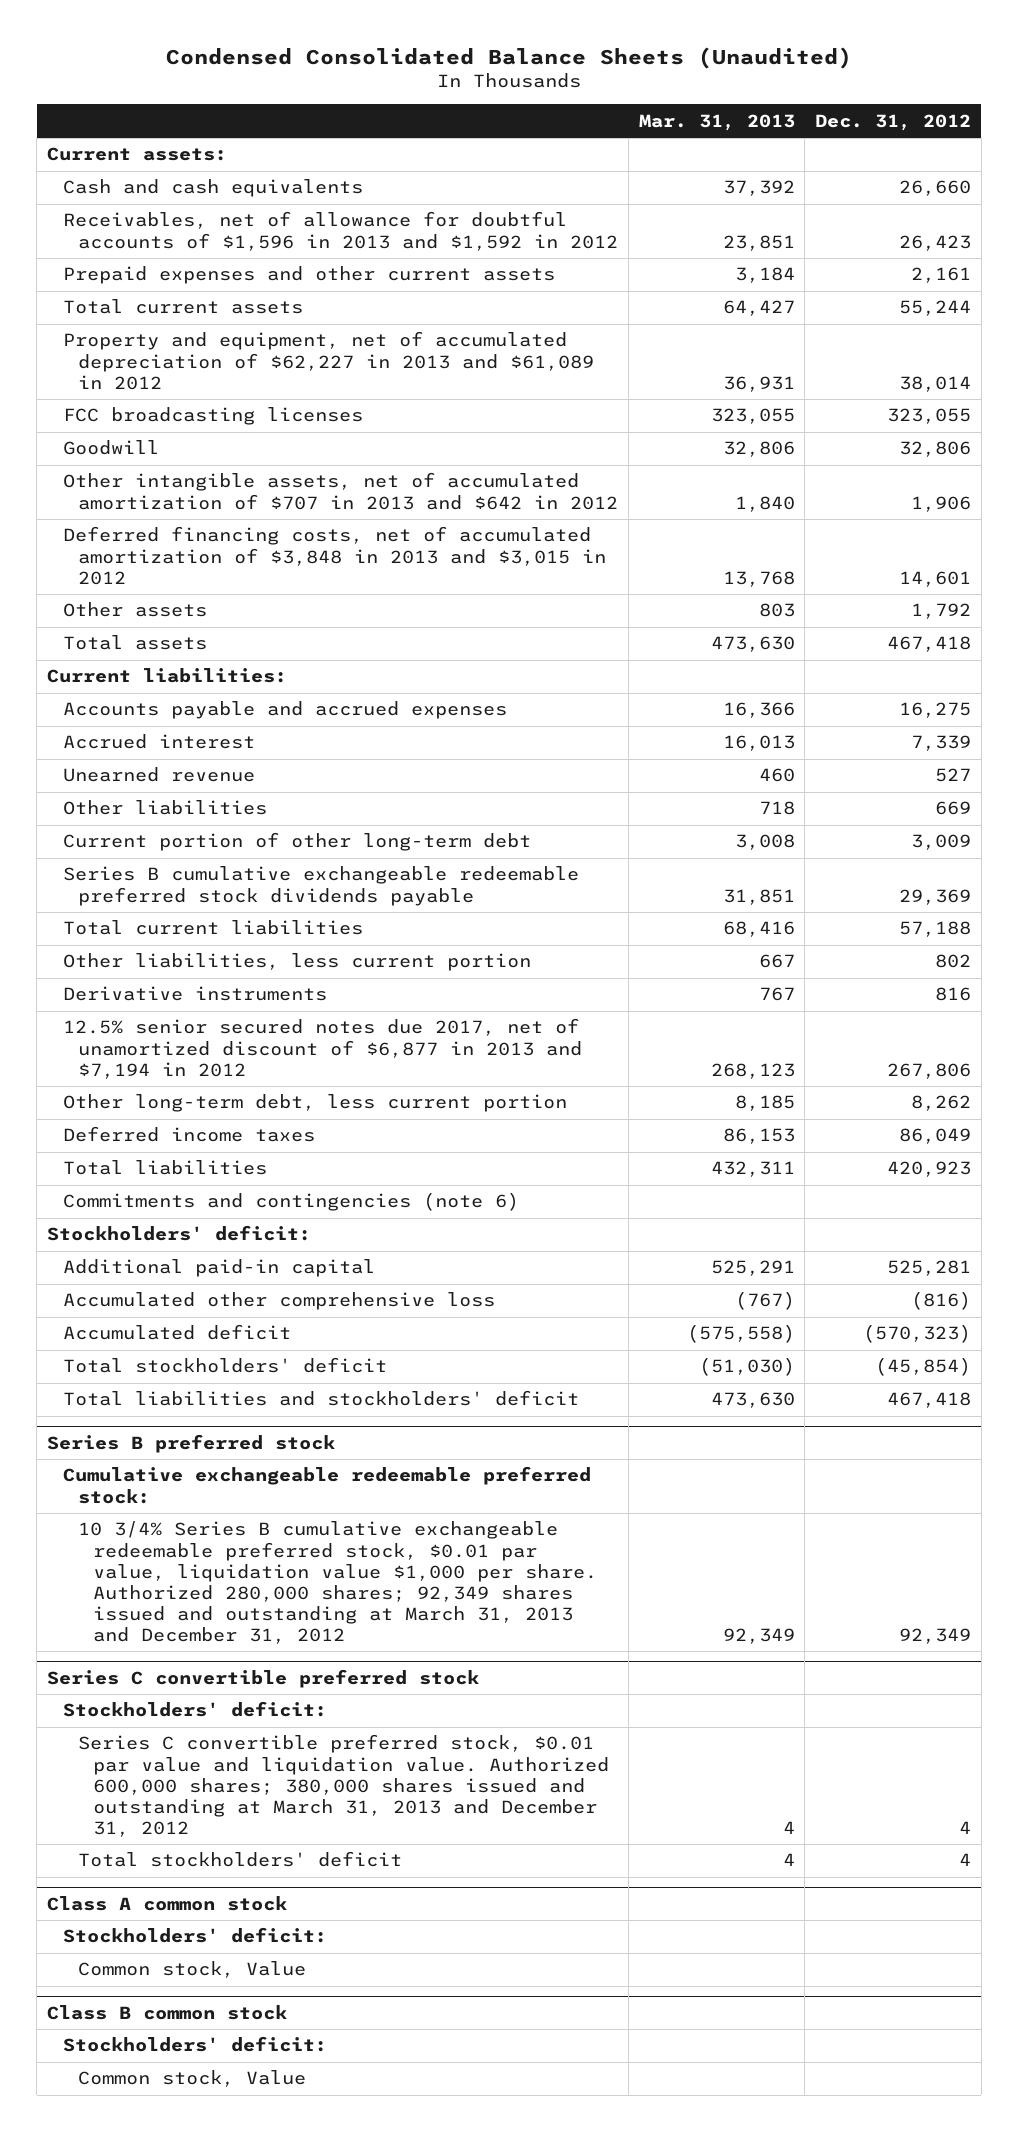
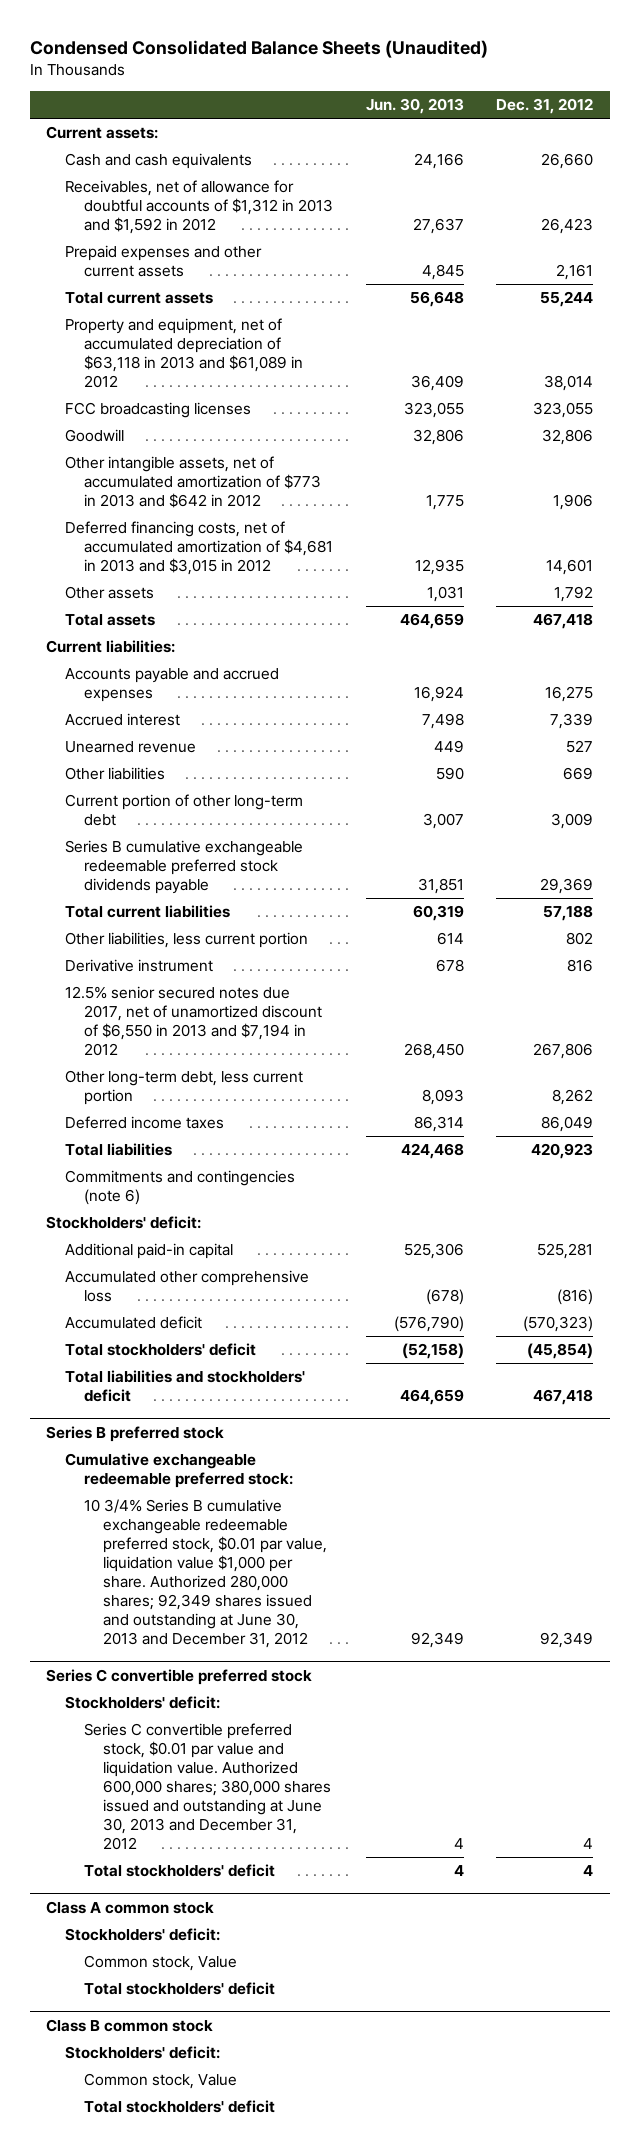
- | Mar. 31, 2013 | Dec. 31, 2012
+ | Jun. 30, 2013 | Dec. 31, 2012
- Receivables, net of allowance for doubtful accounts of $1,596 in 2013 and $1,592 in 2012 | 23,851 | 26,423
+ Receivables, net of allowance for doubtful accounts of $1,312 in 2013 and $1,592 in 2012 | 27,637 | 26,423
- Property and equipment, net of accumulated depreciation of $62,227 in 2013 and $61,089 in 2012 | 36,931 | 38,014
+ Property and equipment, net of accumulated depreciation of $63,118 in 2013 and $61,089 in 2012 | 36,409 | 38,014
- Other intangible assets, net of accumulated amortization of $707 in 2013 and $642 in 2012 | 1,840 | 1,906
- Deferred financing costs, net of accumulated amortization of $3,848 in 2013 and $3,015 in 2012 | 13,768 | 14,601
+ Other intangible assets, net of accumulated amortization of $773 in 2013 and $642 in 2012 | 1,775 | 1,906
+ Deferred financing costs, net of accumulated amortization of $4,681 in 2013 and $3,015 in 2012 | 12,935 | 14,601
- Derivative instruments | 767 | 816
- 12.5% senior secured notes due 2017, net of unamortized discount of $6,877 in 2013 and $7,194 in 2012 | 268,123 | 267,806
+ Derivative instrument | 678 | 816
+ 12.5% senior secured notes due 2017, net of unamortized discount of $6,550 in 2013 and $7,194 in 2012 | 268,450 | 267,806
@ Series B preferred stock
- 10 3/4% Series B cumulative exchangeable redeemable preferred stock, $0.01 par value, liquidation value $1,000 per share. Authorized 280,000 shares; 92,349 shares issued and outstanding at March 31, 2013 and December 31, 2012 | 92,349 | 92,349
+ 10 3/4% Series B cumulative exchangeable redeemable preferred stock, $0.01 par value, liquidation value $1,000 per share. Authorized 280,000 shares; 92,349 shares issued and outstanding at June 30, 2013 and December 31, 2012 | 92,349 | 92,349
@ Series C convertible preferred stock
- Series C convertible preferred stock, $0.01 par value and liquidation value. Authorized 600,000 shares; 380,000 shares issued and outstanding at March 31, 2013 and December 31, 2012 | 4 | 4
+ Series C convertible preferred stock, $0.01 par value and liquidation value. Authorized 600,000 shares; 380,000 shares issued and outstanding at June 30, 2013 and December 31, 2012 | 4 | 4
@ Class A common stock
+ Total stockholders' deficit
@ Class B common stock
+ Total stockholders' deficit

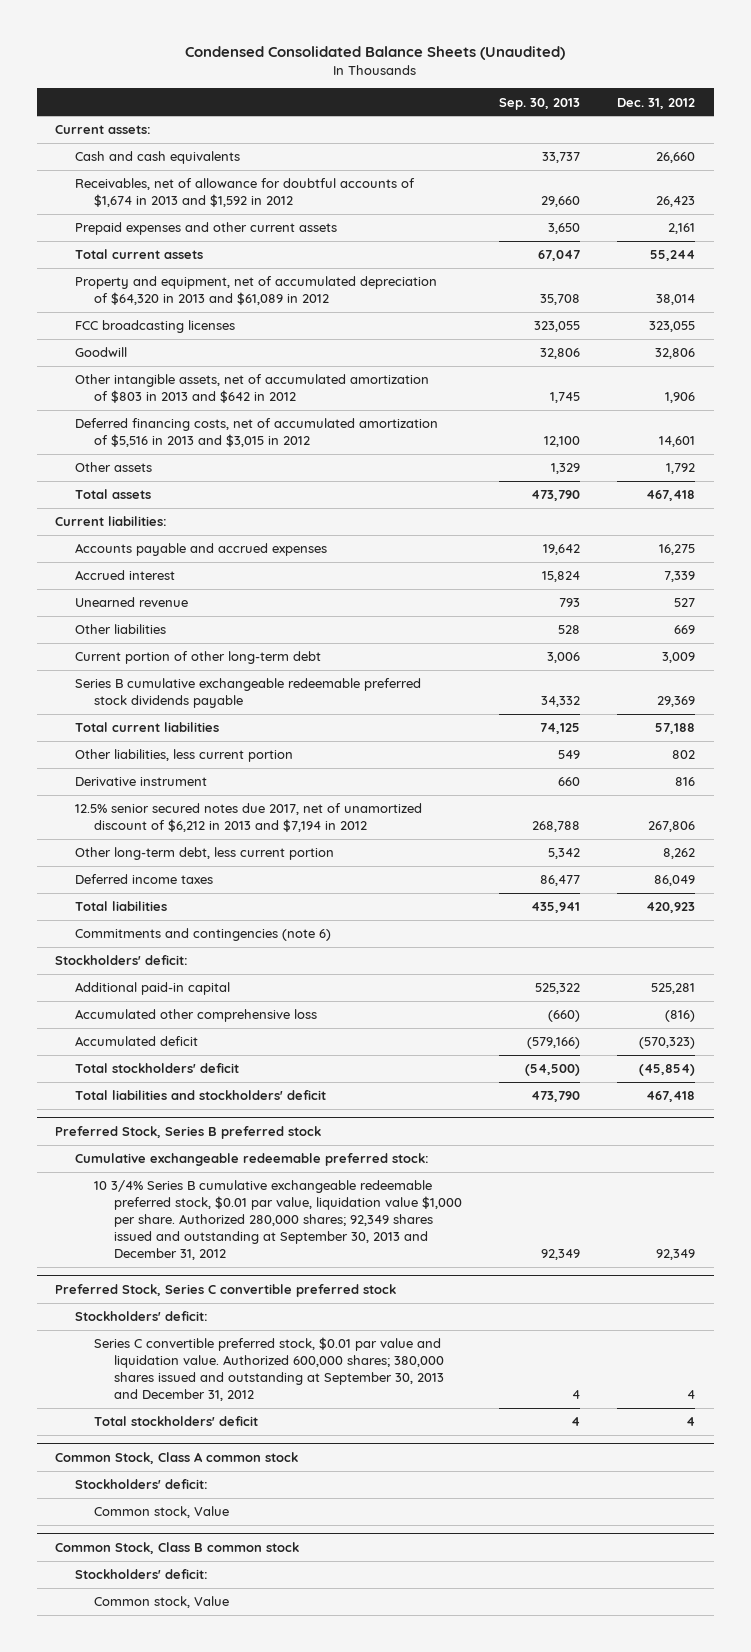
- | Jun. 30, 2013 | Dec. 31, 2012
+ | Sep. 30, 2013 | Dec. 31, 2012
- Receivables, net of allowance for doubtful accounts of $1,312 in 2013 and $1,592 in 2012 | 27,637 | 26,423
+ Receivables, net of allowance for doubtful accounts of $1,674 in 2013 and $1,592 in 2012 | 29,660 | 26,423
- Property and equipment, net of accumulated depreciation of $63,118 in 2013 and $61,089 in 2012 | 36,409 | 38,014
+ Property and equipment, net of accumulated depreciation of $64,320 in 2013 and $61,089 in 2012 | 35,708 | 38,014
- Other intangible assets, net of accumulated amortization of $773 in 2013 and $642 in 2012 | 1,775 | 1,906
- Deferred financing costs, net of accumulated amortization of $4,681 in 2013 and $3,015 in 2012 | 12,935 | 14,601
+ Other intangible assets, net of accumulated amortization of $803 in 2013 and $642 in 2012 | 1,745 | 1,906
+ Deferred financing costs, net of accumulated amortization of $5,516 in 2013 and $3,015 in 2012 | 12,100 | 14,601
- 12.5% senior secured notes due 2017, net of unamortized discount of $6,550 in 2013 and $7,194 in 2012 | 268,450 | 267,806
+ 12.5% senior secured notes due 2017, net of unamortized discount of $6,212 in 2013 and $7,194 in 2012 | 268,788 | 267,806
- Series B preferred stock
+ Preferred Stock, Series B preferred stock
- 10 3/4% Series B cumulative exchangeable redeemable preferred stock, $0.01 par value, liquidation value $1,000 per share. Authorized 280,000 shares; 92,349 shares issued and outstanding at June 30, 2013 and December 31, 2012 | 92,349 | 92,349
- Series C convertible preferred stock
+ 10 3/4% Series B cumulative exchangeable redeemable preferred stock, $0.01 par value, liquidation value $1,000 per share. Authorized 280,000 shares; 92,349 shares issued and outstanding at September 30, 2013 and December 31, 2012 | 92,349 | 92,349
+ Preferred Stock, Series C convertible preferred stock
- Series C convertible preferred stock, $0.01 par value and liquidation value. Authorized 600,000 shares; 380,000 shares issued and outstanding at June 30, 2013 and December 31, 2012 | 4 | 4
+ Series C convertible preferred stock, $0.01 par value and liquidation value. Authorized 600,000 shares; 380,000 shares issued and outstanding at September 30, 2013 and December 31, 2012 | 4 | 4
- Class A common stock
+ Common Stock, Class A common stock
- Total stockholders' deficit
- Class B common stock
+ Common Stock, Class B common stock
- Total stockholders' deficit

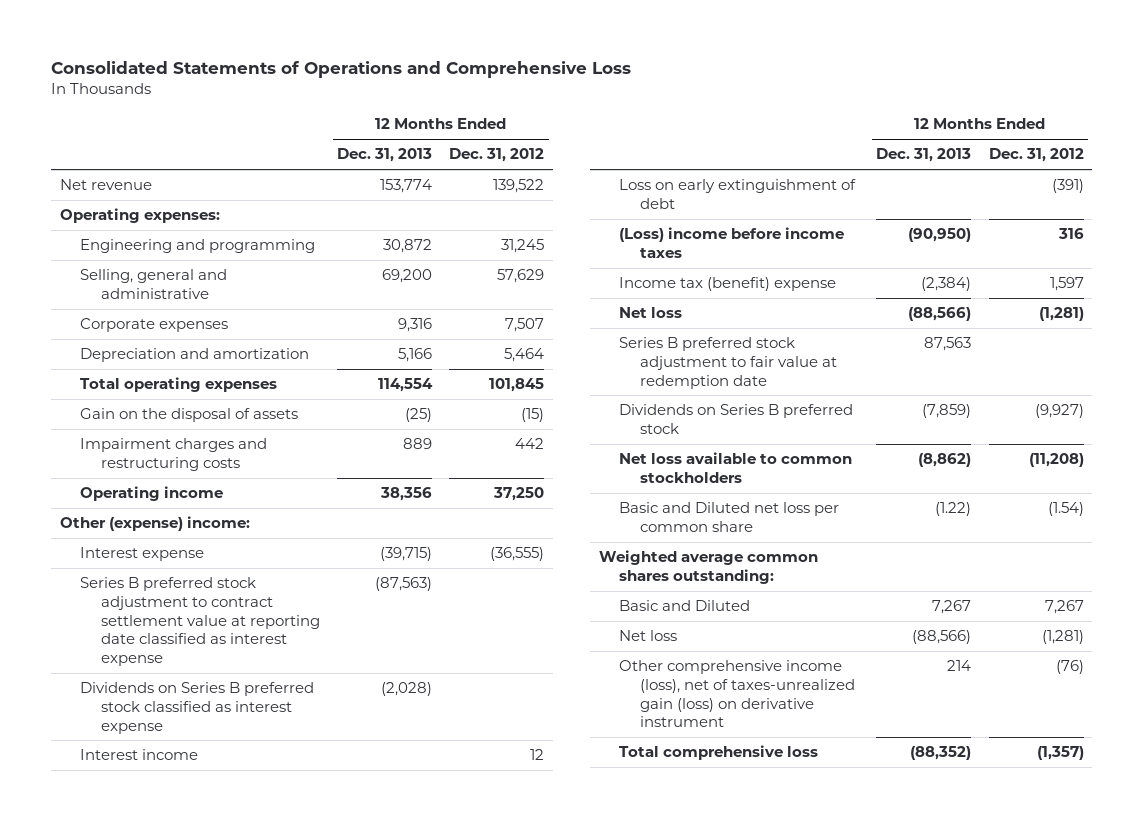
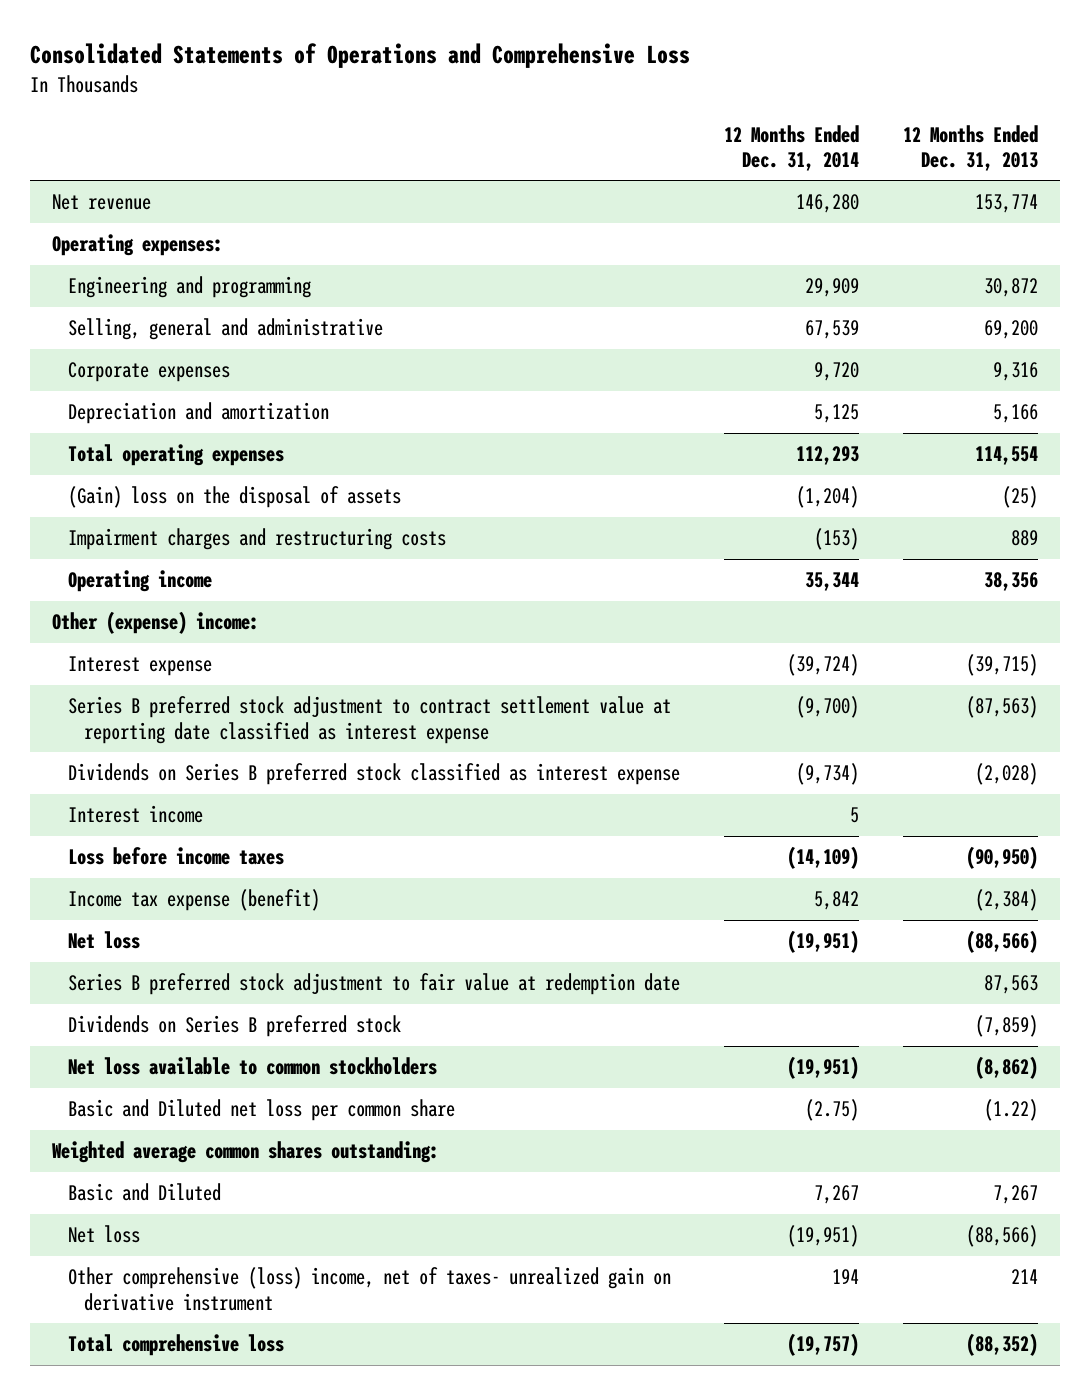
- | 12 Months Ended Dec. 31, 2013 | 12 Months Ended Dec. 31, 2012
+ | 12 Months Ended Dec. 31, 2014 | 12 Months Ended Dec. 31, 2013
- Gain on the disposal of assets | (25) | (15)
+ (Gain) loss on the disposal of assets | (1,204) | (25)
- Loss on early extinguishment of debt | | (391)
- (Loss) income before income taxes | (90,950) | 316
- Income tax (benefit) expense | (2,384) | 1,597
+ Loss before income taxes | (14,109) | (90,950)
+ Income tax expense (benefit) | 5,842 | (2,384)
- Other comprehensive income (loss), net of taxes-unrealized gain (loss) on derivative instrument | 214 | (76)
+ Other comprehensive (loss) income, net of taxes- unrealized gain on derivative instrument | 194 | 214

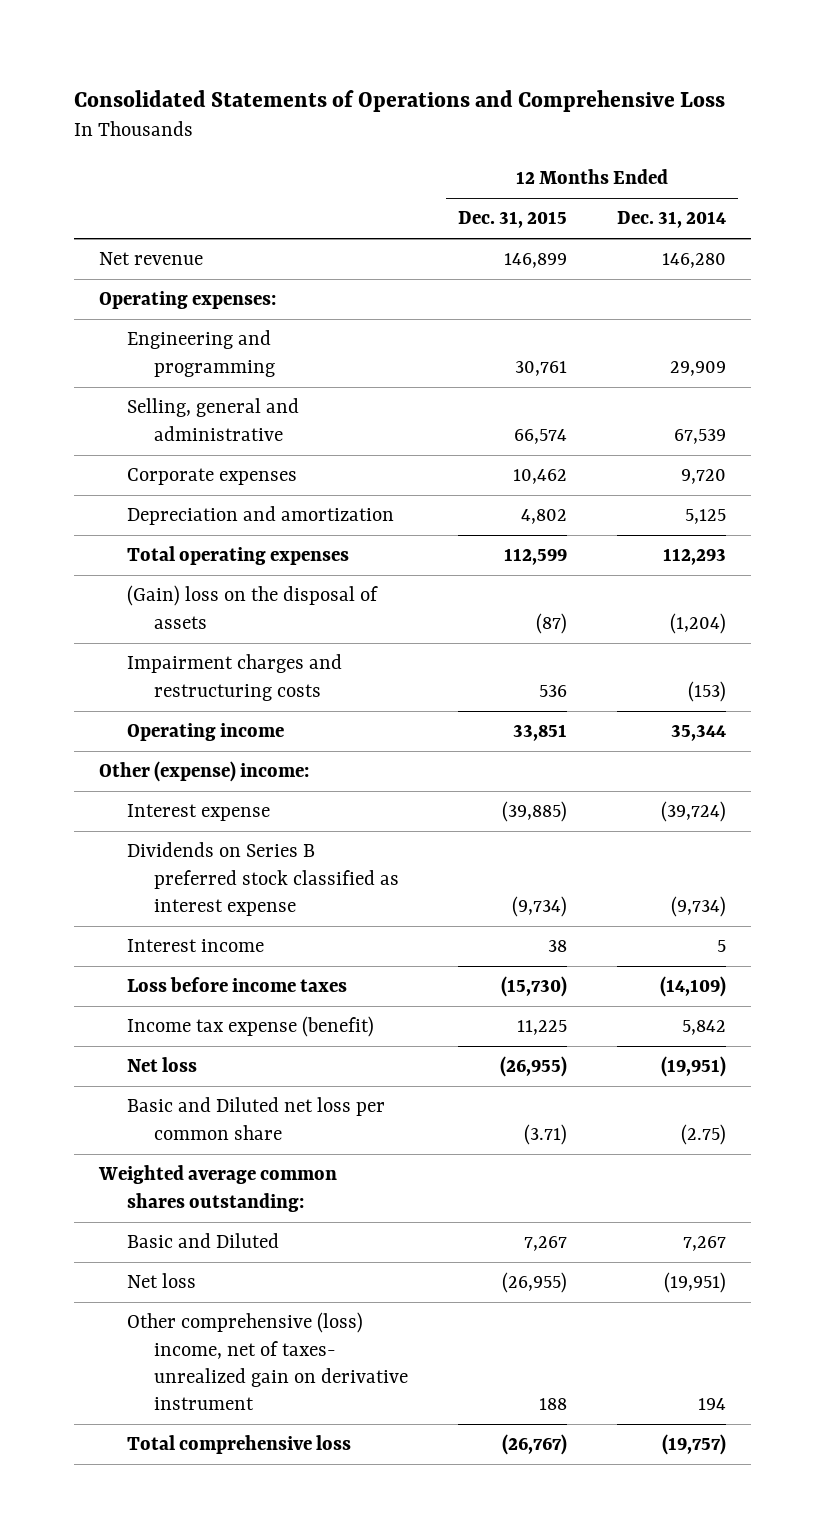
- | 12 Months Ended Dec. 31, 2014 | 12 Months Ended Dec. 31, 2013
+ | 12 Months Ended Dec. 31, 2015 | 12 Months Ended Dec. 31, 2014
- Series B preferred stock adjustment to contract settlement value at reporting date classified as interest expense | (9,700) | (87,563)
- Series B preferred stock adjustment to fair value at redemption date | | 87,563
- Dividends on Series B preferred stock | | (7,859)
- Net loss available to common stockholders | (19,951) | (8,862)

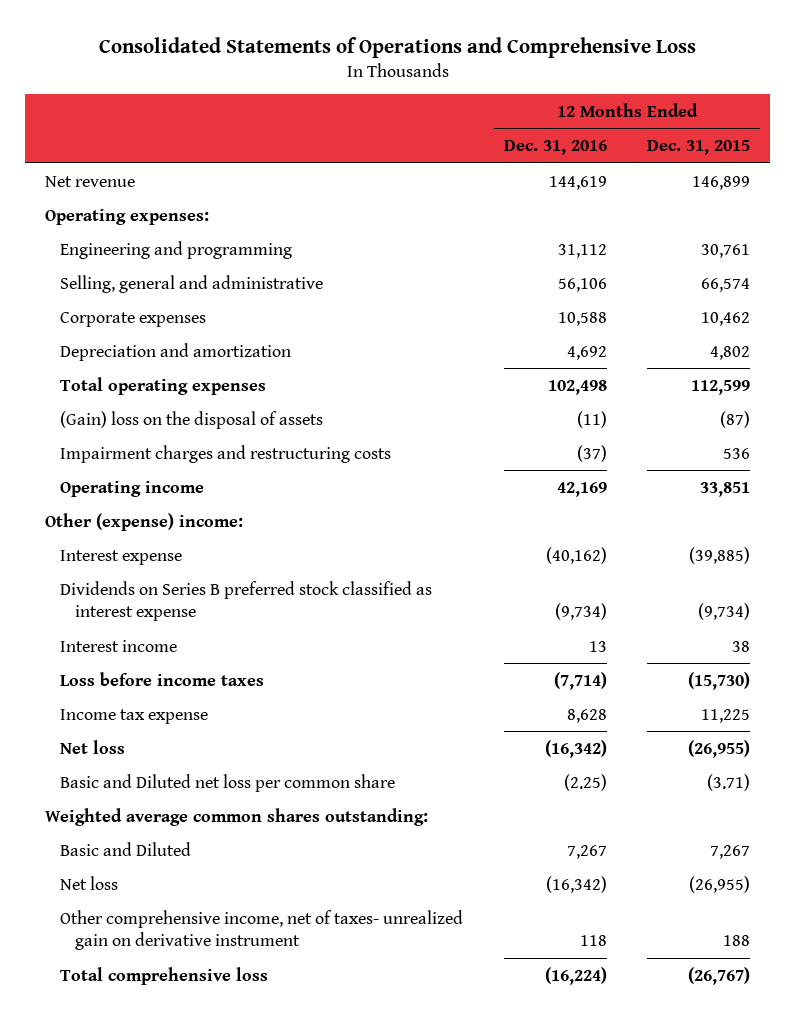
- | 12 Months Ended Dec. 31, 2015 | 12 Months Ended Dec. 31, 2014
+ | 12 Months Ended Dec. 31, 2016 | 12 Months Ended Dec. 31, 2015
- Income tax expense (benefit) | 11,225 | 5,842
+ Income tax expense | 8,628 | 11,225
- Other comprehensive (loss) income, net of taxes- unrealized gain on derivative instrument | 188 | 194
+ Other comprehensive income, net of taxes- unrealized gain on derivative instrument | 118 | 188

